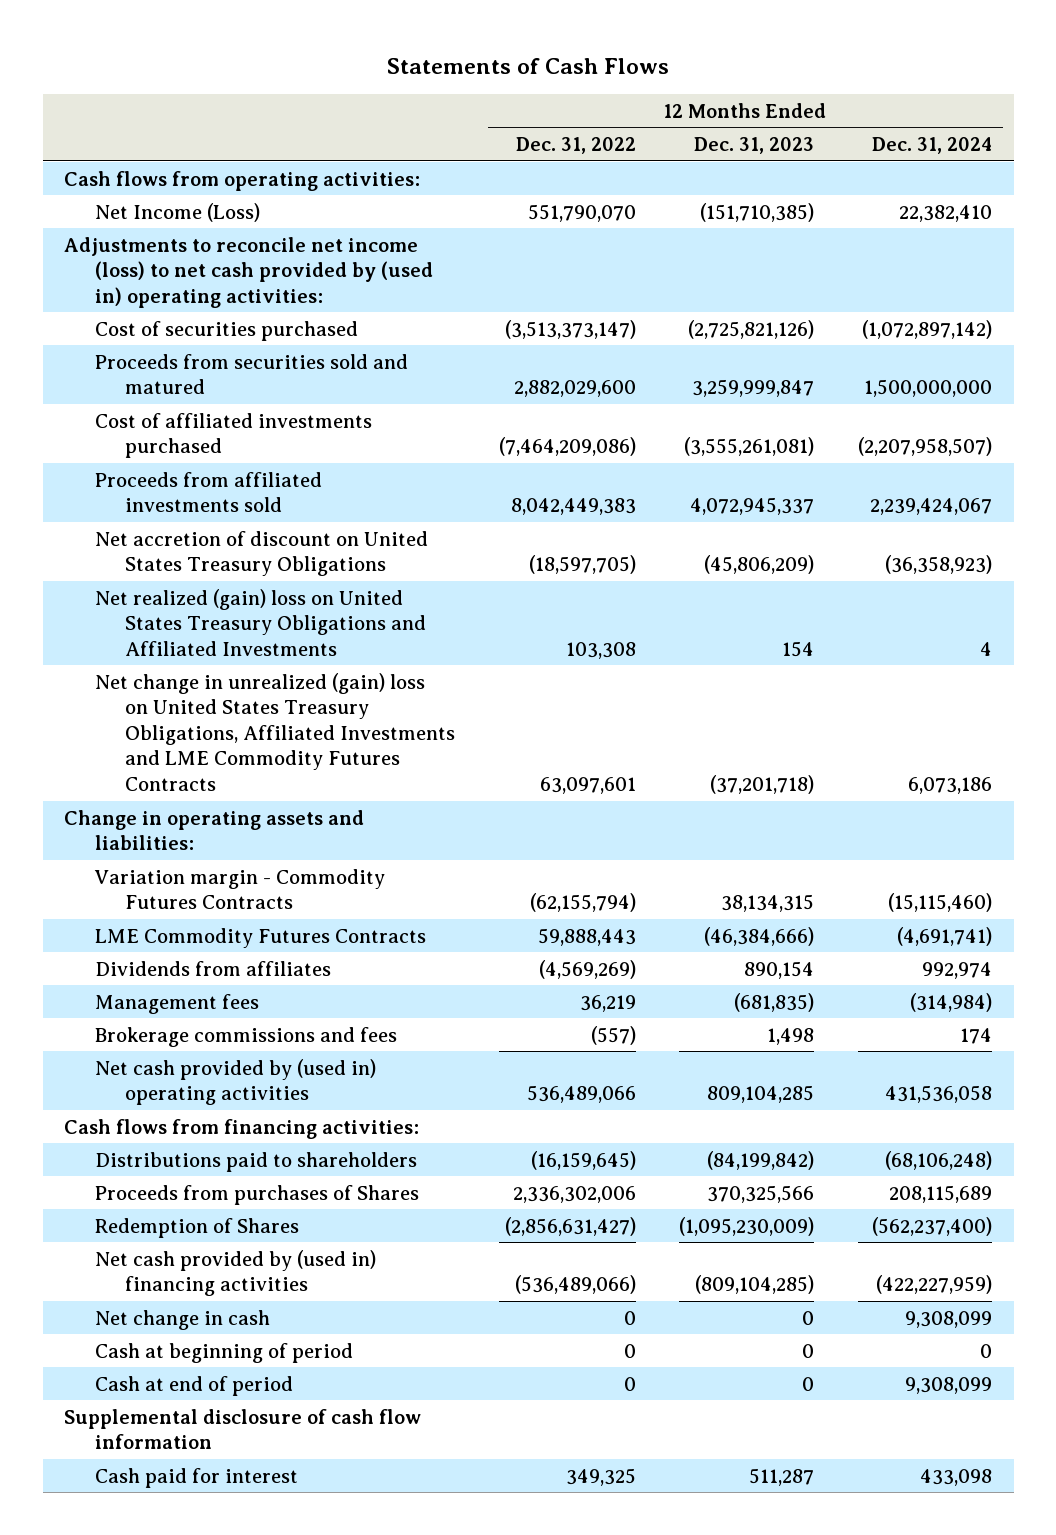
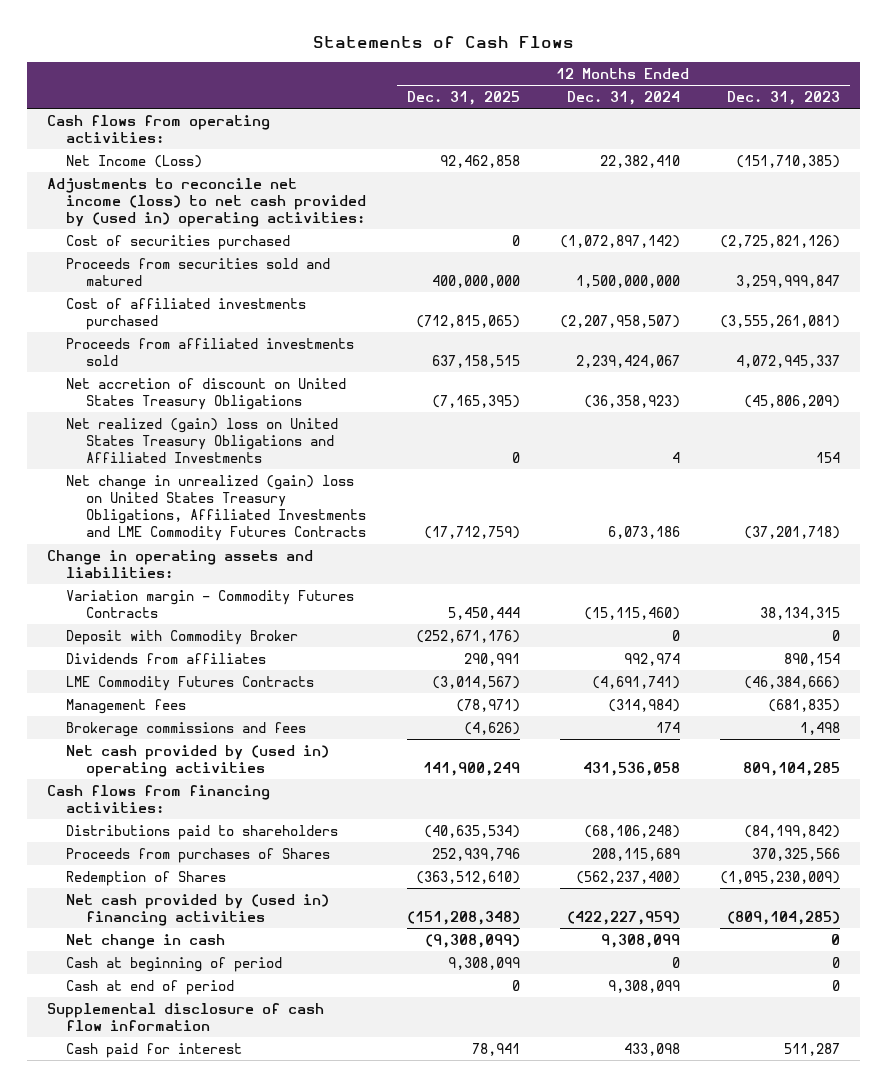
- | 12 Months Ended Dec. 31, 2022 | 12 Months Ended Dec. 31, 2023 | 12 Months Ended Dec. 31, 2024
+ | 12 Months Ended Dec. 31, 2025 | 12 Months Ended Dec. 31, 2024 | 12 Months Ended Dec. 31, 2023
+ Deposit with Commodity Broker | (252,671,176) | 0 | 0
moved down: LME Commodity Futures Contracts | (3,014,567) | (4,691,741) | (46,384,666)

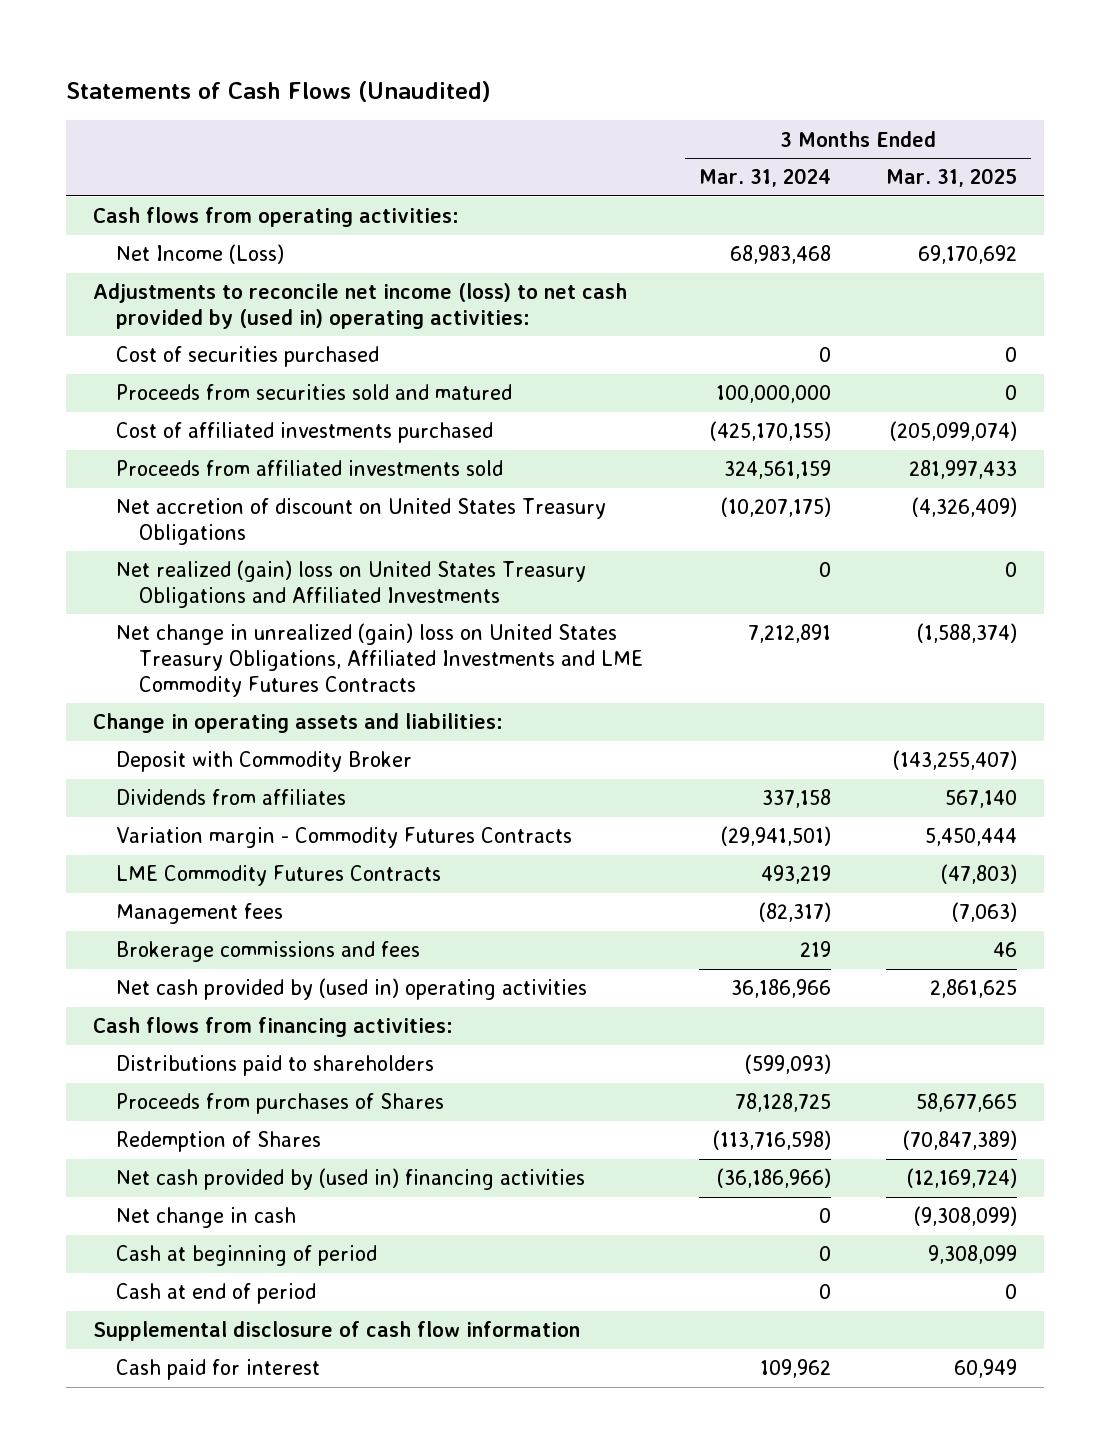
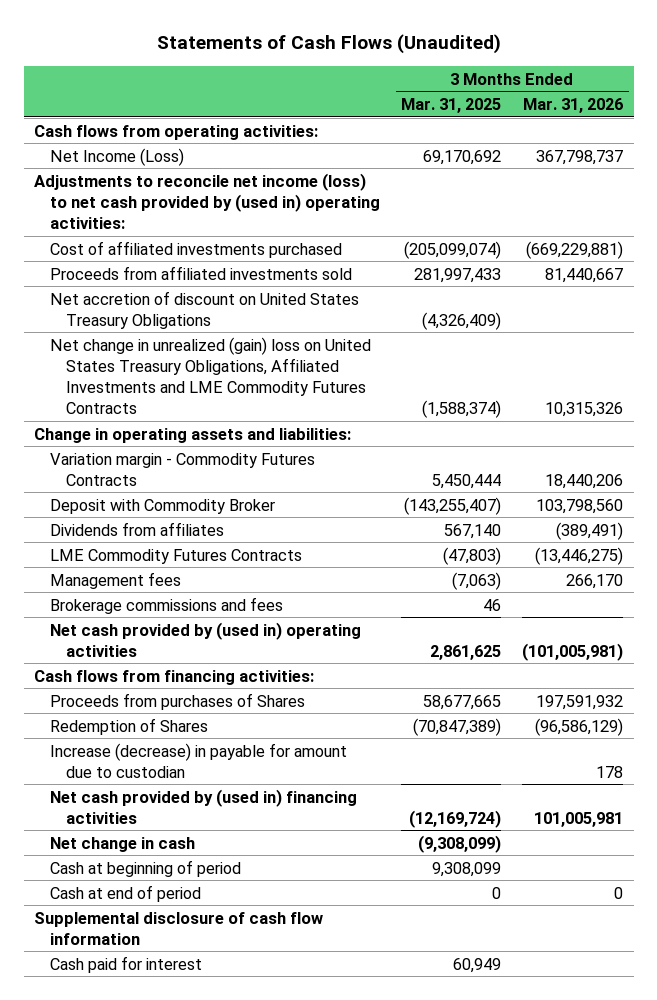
- | 3 Months Ended Mar. 31, 2024 | 3 Months Ended Mar. 31, 2025
+ | 3 Months Ended Mar. 31, 2025 | 3 Months Ended Mar. 31, 2026
- Cost of securities purchased | 0 | 0
- Proceeds from securities sold and matured | 100,000,000 | 0
- Net realized (gain) loss on United States Treasury Obligations and Affiliated Investments | 0 | 0
moved up: Variation margin - Commodity Futures Contracts | 5,450,444 | 18,440,206
- Distributions paid to shareholders | (599,093) |
+ Increase (decrease) in payable for amount due to custodian | | 178

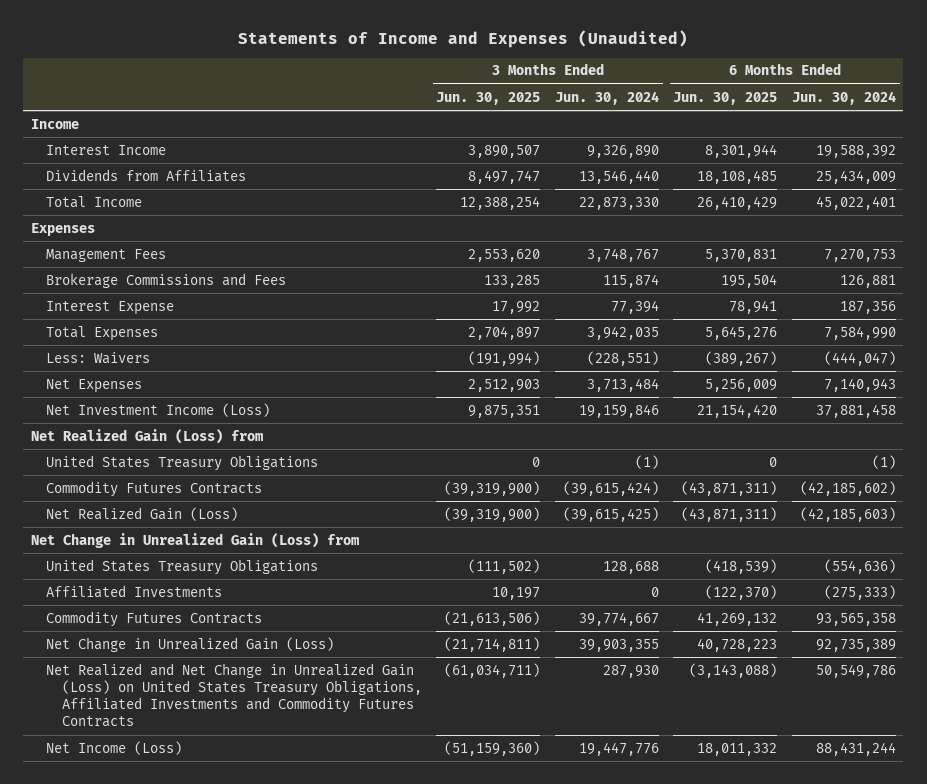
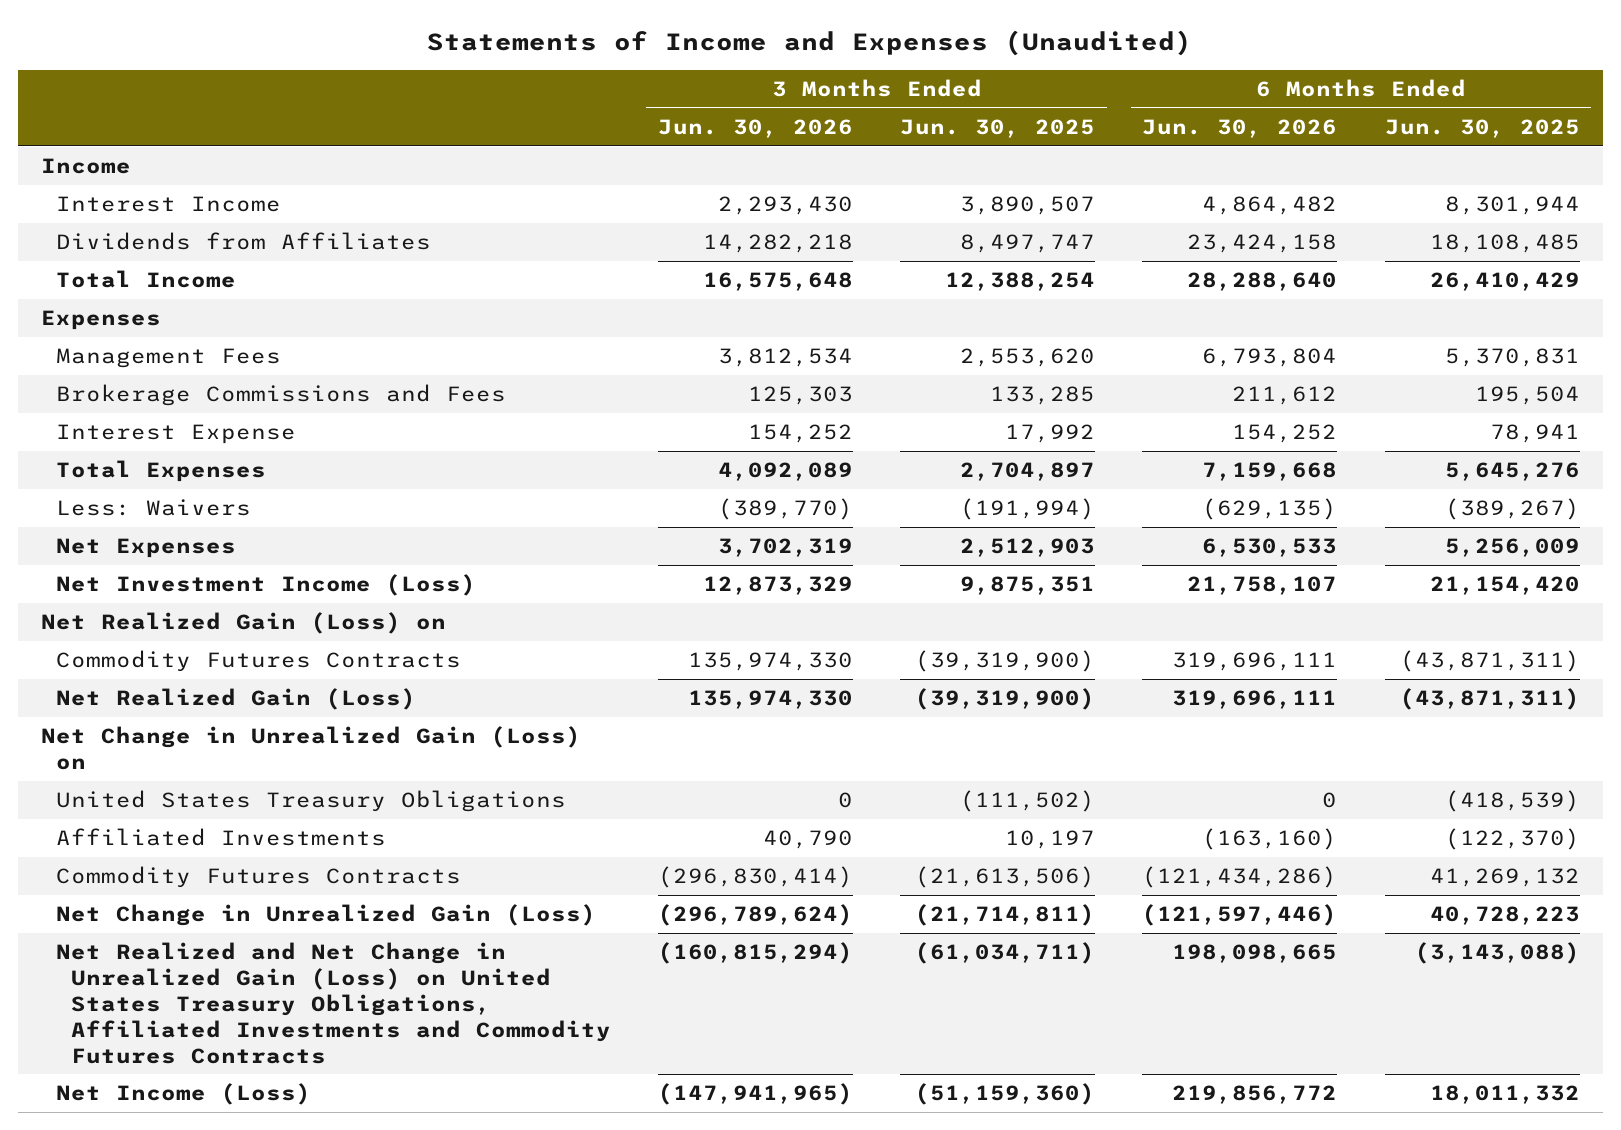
- | 3 Months Ended Jun. 30, 2025 | 3 Months Ended Jun. 30, 2024 | 6 Months Ended Jun. 30, 2025 | 6 Months Ended Jun. 30, 2024
+ | 3 Months Ended Jun. 30, 2026 | 3 Months Ended Jun. 30, 2025 | 6 Months Ended Jun. 30, 2026 | 6 Months Ended Jun. 30, 2025
- Net Realized Gain (Loss) from
- United States Treasury Obligations | 0 | (1) | 0 | (1)
+ Net Realized Gain (Loss) on
- Net Change in Unrealized Gain (Loss) from
+ Net Change in Unrealized Gain (Loss) on

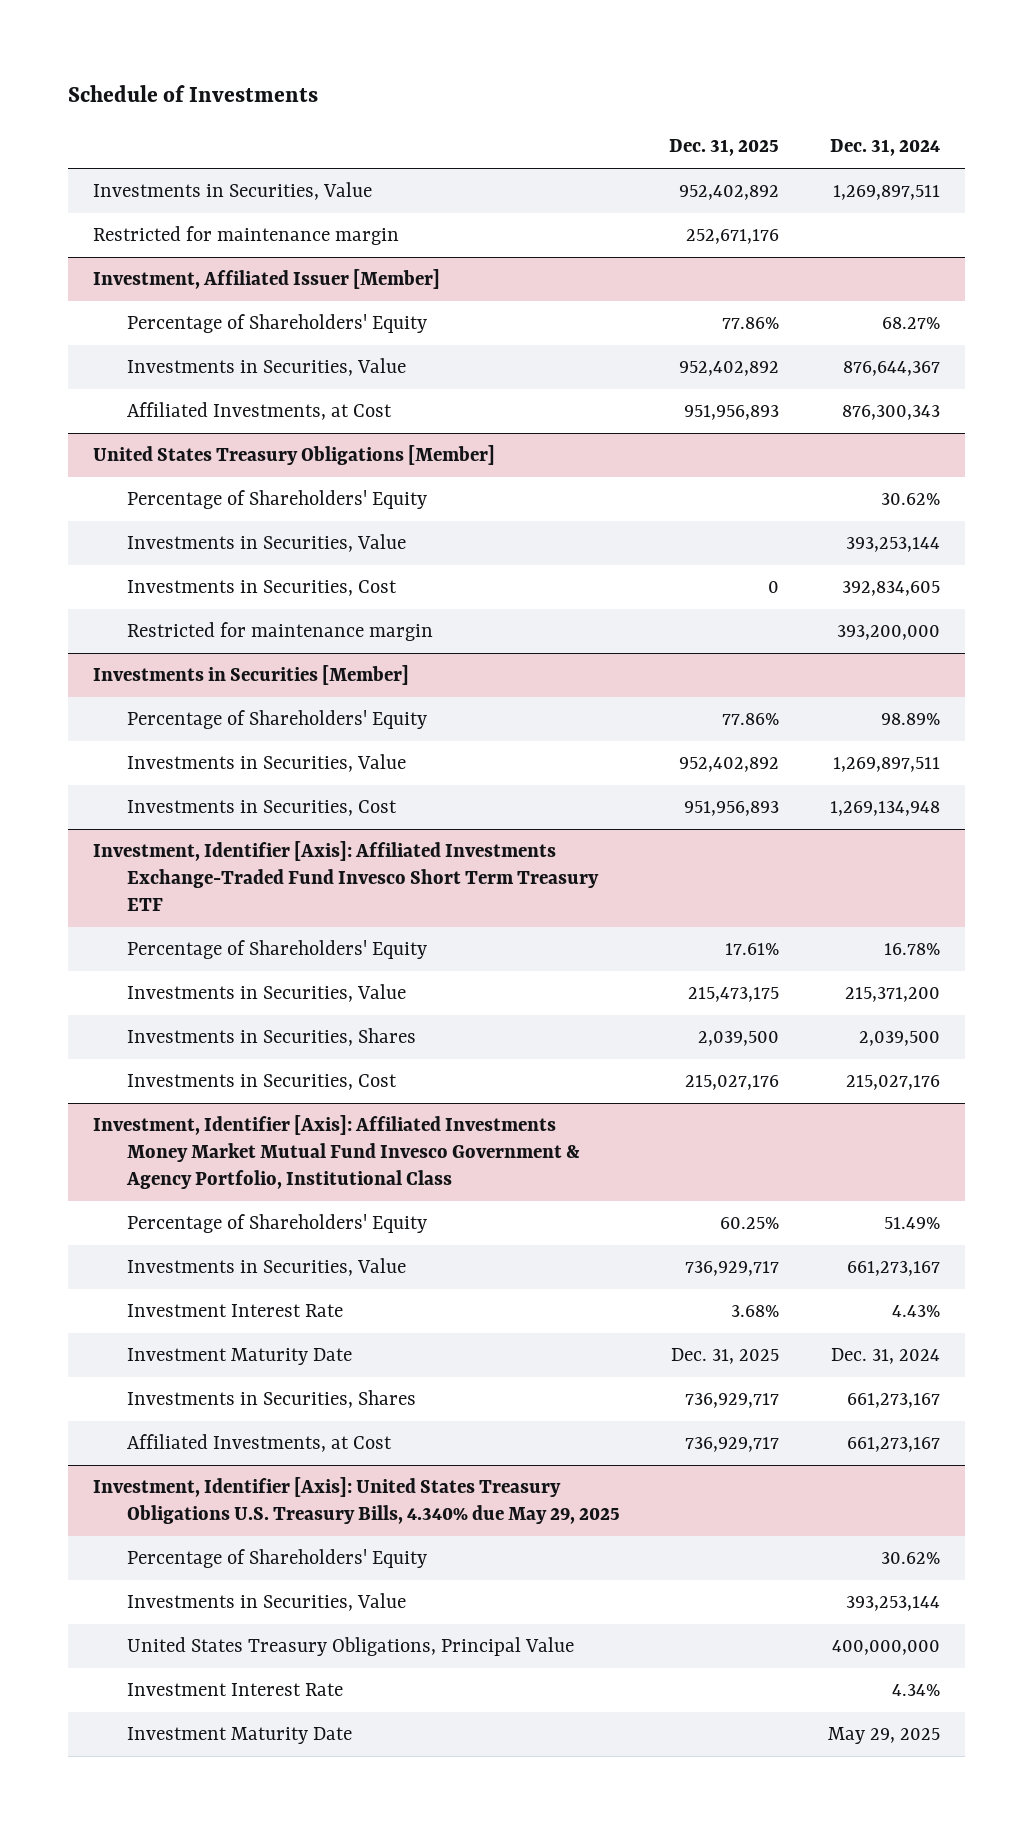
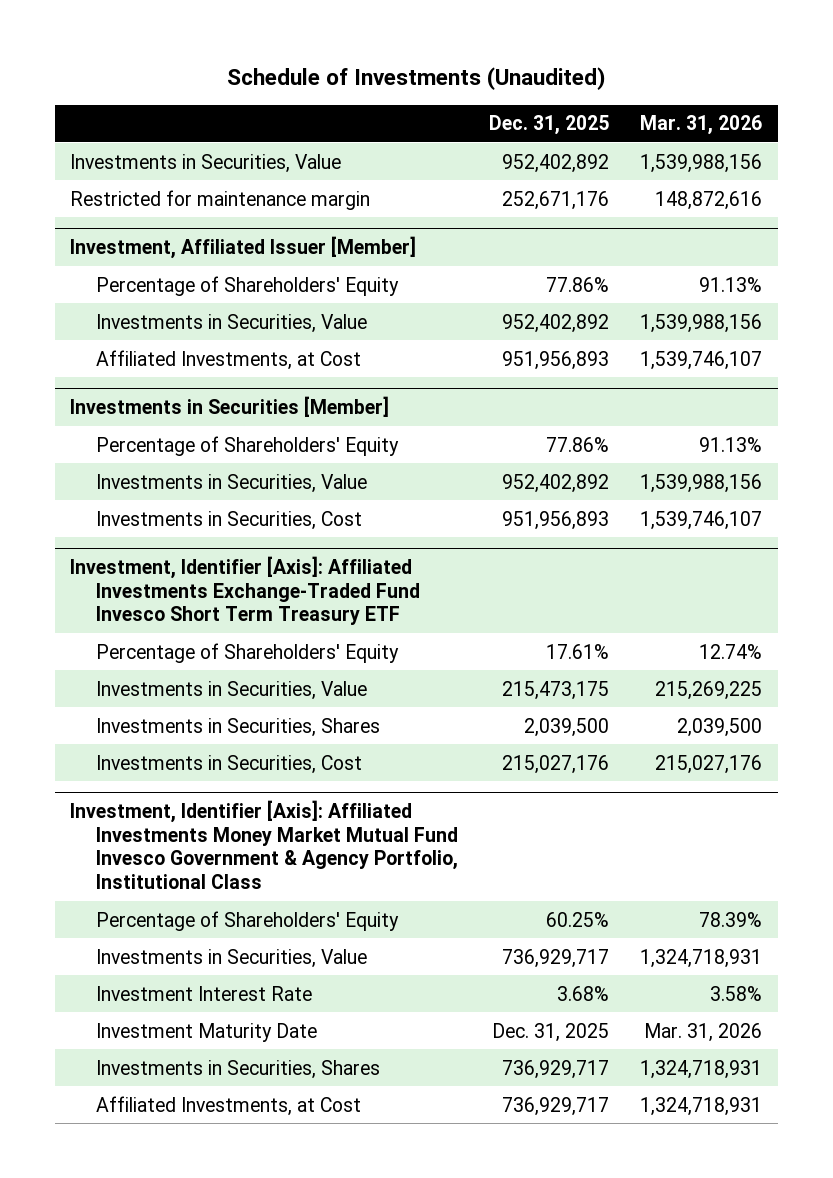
- Schedule of Investments
+ Schedule of Investments (Unaudited)
- | Dec. 31, 2025 | Dec. 31, 2024
+ | Dec. 31, 2025 | Mar. 31, 2026
- United States Treasury Obligations [Member]
- Percentage of Shareholders' Equity | | 30.62%
- Investments in Securities, Value | | 393,253,144
- Investments in Securities, Cost | 0 | 392,834,605
- Restricted for maintenance margin | | 393,200,000
- Investment, Identifier [Axis]: United States Treasury Obligations U.S. Treasury Bills, 4.340% due May 29, 2025
- Percentage of Shareholders' Equity | | 30.62%
- Investments in Securities, Value | | 393,253,144
- United States Treasury Obligations, Principal Value | | 400,000,000
- Investment Interest Rate | | 4.34%
- Investment Maturity Date | | May 29, 2025

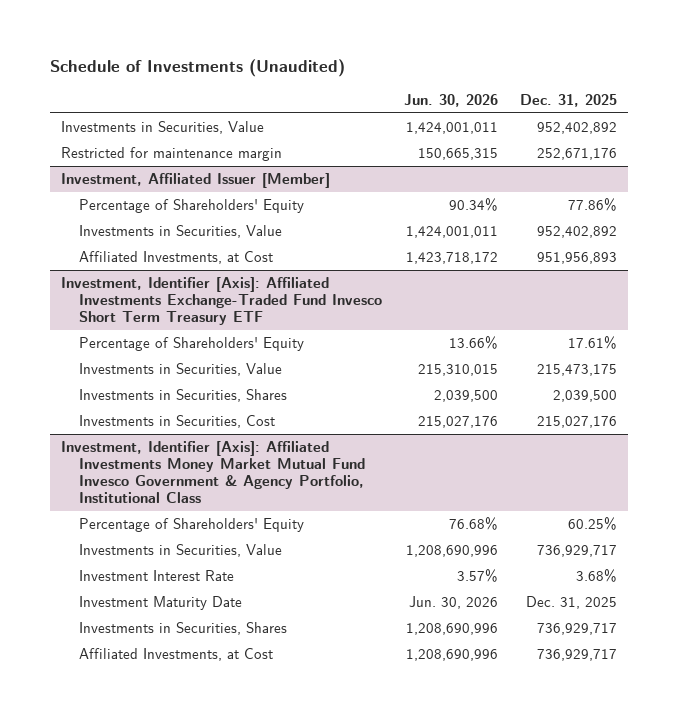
- | Dec. 31, 2025 | Mar. 31, 2026
+ | Jun. 30, 2026 | Dec. 31, 2025
- Investments in Securities [Member]
- Percentage of Shareholders' Equity | 77.86% | 91.13%
- Investments in Securities, Value | 952,402,892 | 1,539,988,156
- Investments in Securities, Cost | 951,956,893 | 1,539,746,107

